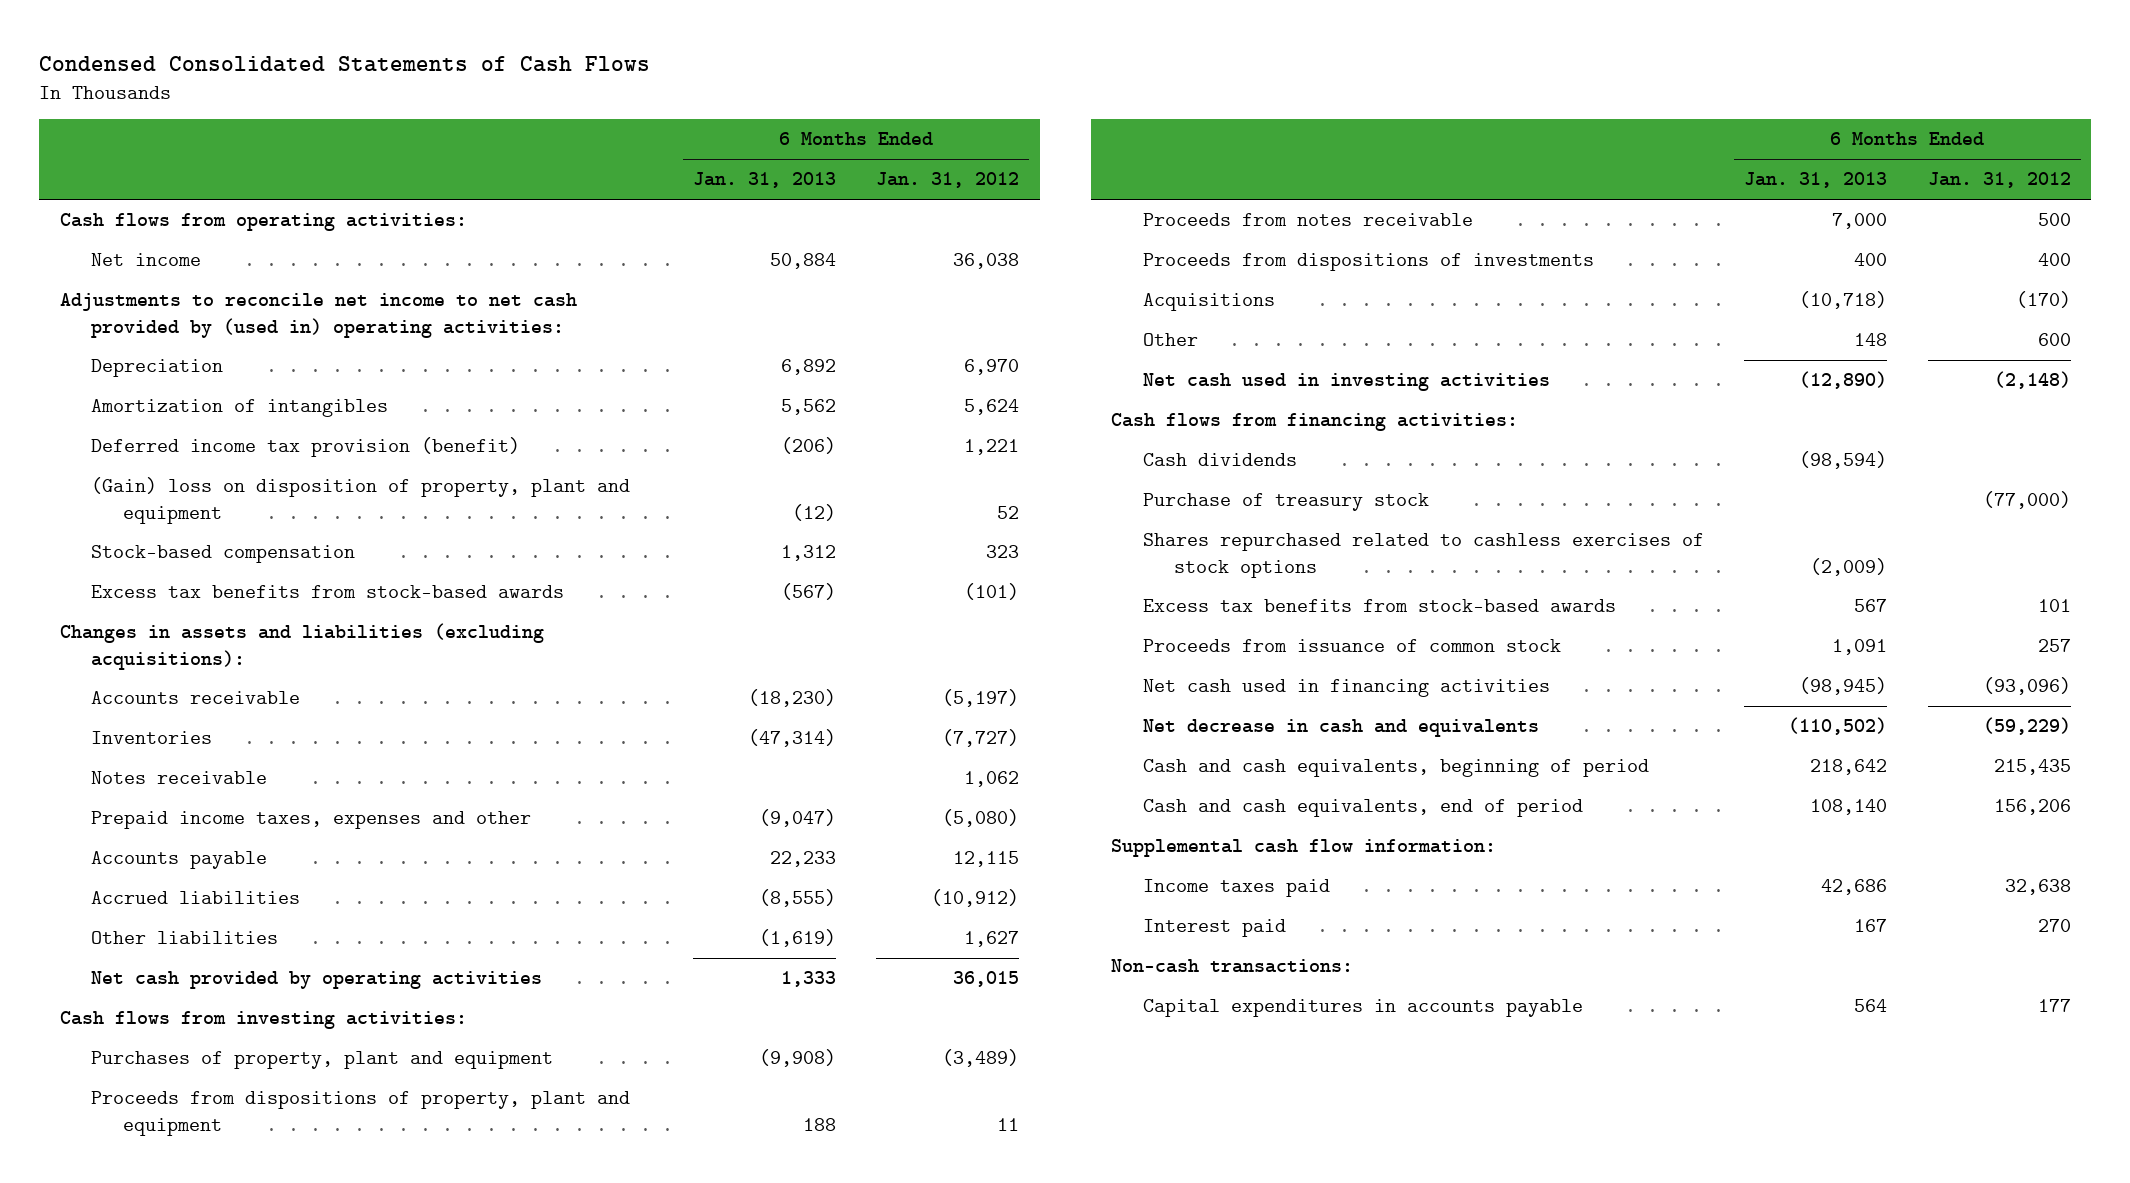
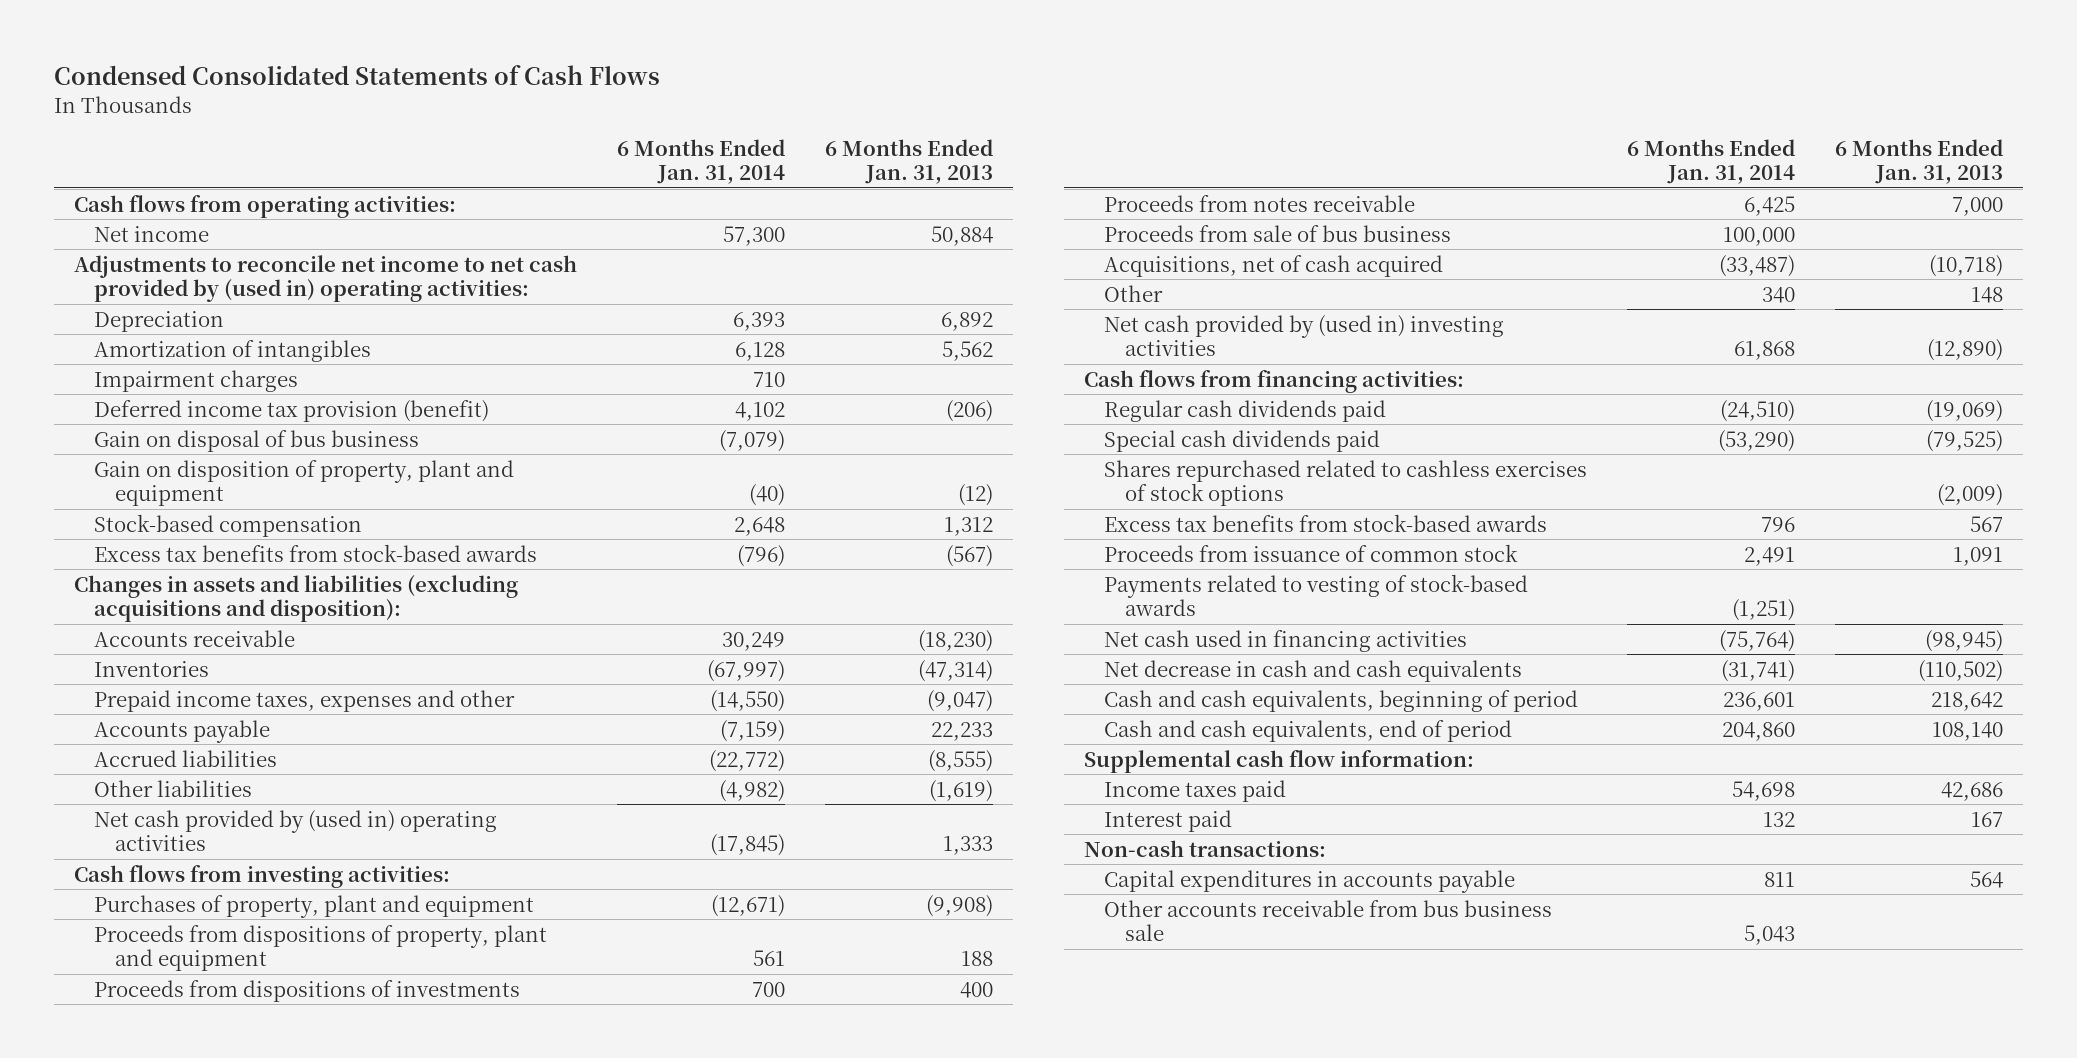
- | 6 Months Ended Jan. 31, 2013 | 6 Months Ended Jan. 31, 2012
+ | 6 Months Ended Jan. 31, 2014 | 6 Months Ended Jan. 31, 2013
+ Impairment charges | 710 |
- (Gain) loss on disposition of property, plant and equipment | (12) | 52
+ Gain on disposal of bus business | (7,079) |
+ Gain on disposition of property, plant and equipment | (40) | (12)
- Changes in assets and liabilities (excluding acquisitions):
+ Changes in assets and liabilities (excluding acquisitions and disposition):
- Notes receivable | | 1,062
- Net cash provided by operating activities | 1,333 | 36,015
+ Net cash provided by (used in) operating activities | (17,845) | 1,333
- Acquisitions | (10,718) | (170)
moved down: Proceeds from notes receivable | 6,425 | 7,000
+ Proceeds from sale of bus business | 100,000 |
+ Acquisitions, net of cash acquired | (33,487) | (10,718)
- Net cash used in investing activities | (12,890) | (2,148)
+ Net cash provided by (used in) investing activities | 61,868 | (12,890)
- Cash dividends | (98,594) |
- Purchase of treasury stock | | (77,000)
+ Regular cash dividends paid | (24,510) | (19,069)
+ Special cash dividends paid | (53,290) | (79,525)
+ Payments related to vesting of stock-based awards | (1,251) |
- Net decrease in cash and equivalents | (110,502) | (59,229)
+ Net decrease in cash and cash equivalents | (31,741) | (110,502)
+ Other accounts receivable from bus business sale | 5,043 |

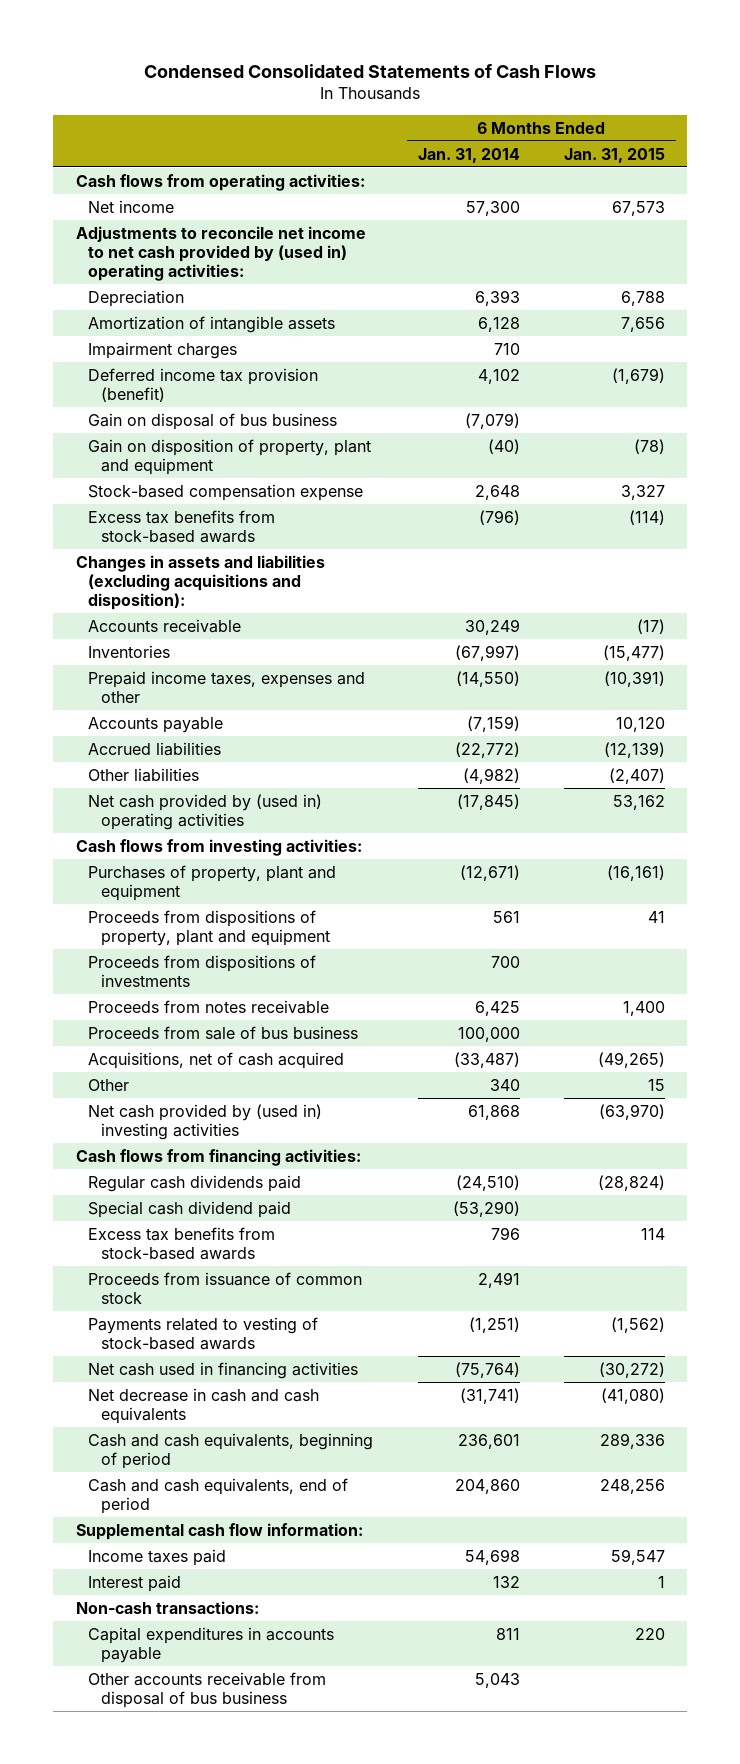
- | 6 Months Ended Jan. 31, 2014 | 6 Months Ended Jan. 31, 2013
+ | 6 Months Ended Jan. 31, 2014 | 6 Months Ended Jan. 31, 2015
- Amortization of intangibles | 6,128 | 5,562
+ Amortization of intangible assets | 6,128 | 7,656
- Stock-based compensation | 2,648 | 1,312
+ Stock-based compensation expense | 2,648 | 3,327
- Special cash dividends paid | (53,290) | (79,525)
- Shares repurchased related to cashless exercises of stock options | | (2,009)
+ Special cash dividend paid | (53,290) |
- Other accounts receivable from bus business sale | 5,043 |
+ Other accounts receivable from disposal of bus business | 5,043 |

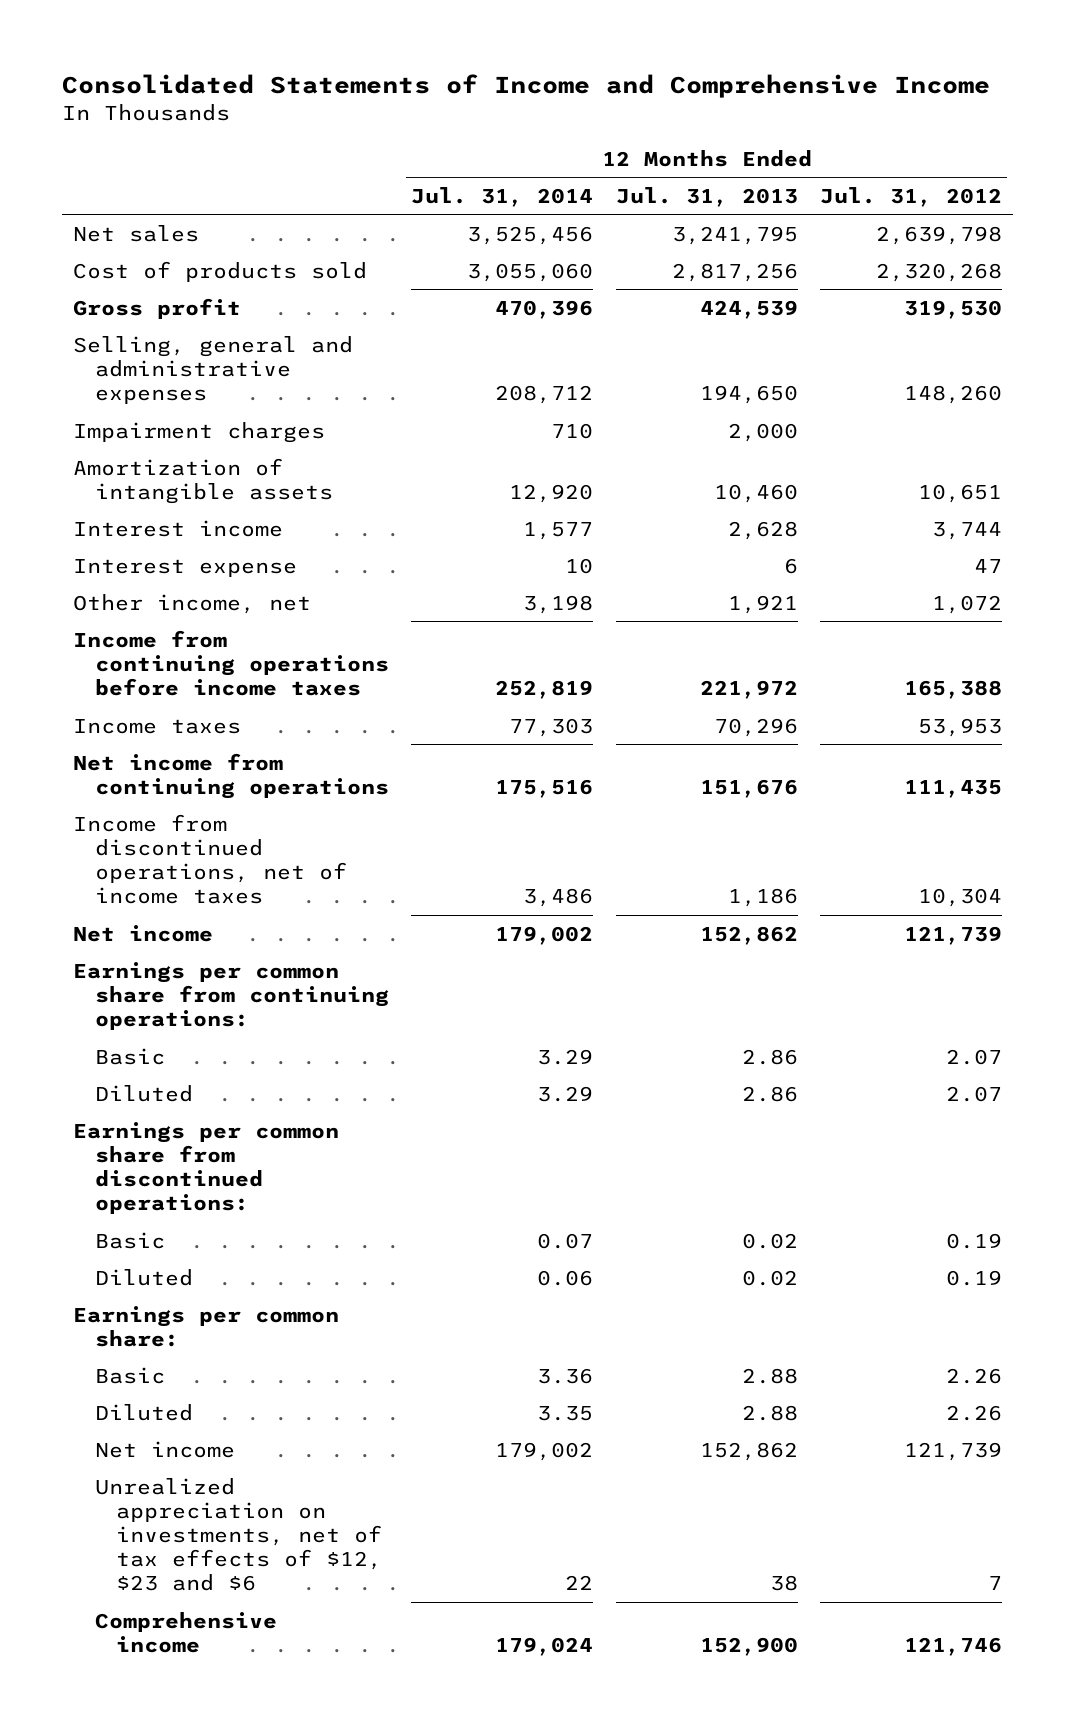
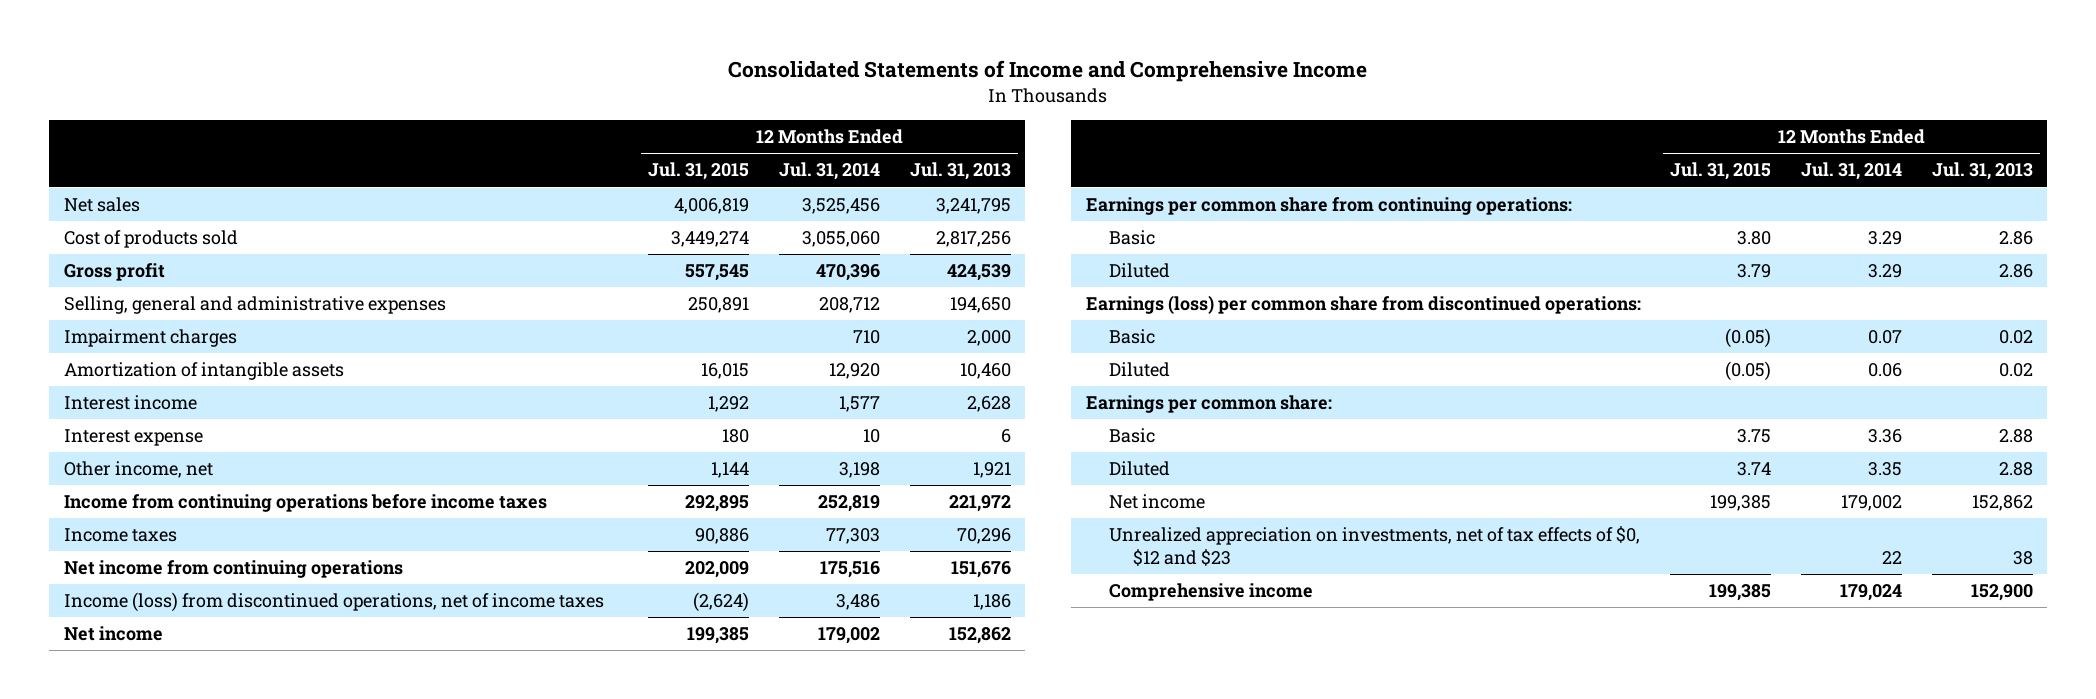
- | 12 Months Ended Jul. 31, 2014 | 12 Months Ended Jul. 31, 2013 | 12 Months Ended Jul. 31, 2012
+ | 12 Months Ended Jul. 31, 2015 | 12 Months Ended Jul. 31, 2014 | 12 Months Ended Jul. 31, 2013
- Income from discontinued operations, net of income taxes | 3,486 | 1,186 | 10,304
+ Income (loss) from discontinued operations, net of income taxes | (2,624) | 3,486 | 1,186
- Earnings per common share from discontinued operations:
+ Earnings (loss) per common share from discontinued operations:
- Unrealized appreciation on investments, net of tax effects of $12, $23 and $6 | 22 | 38 | 7
+ Unrealized appreciation on investments, net of tax effects of $0, $12 and $23 | | 22 | 38

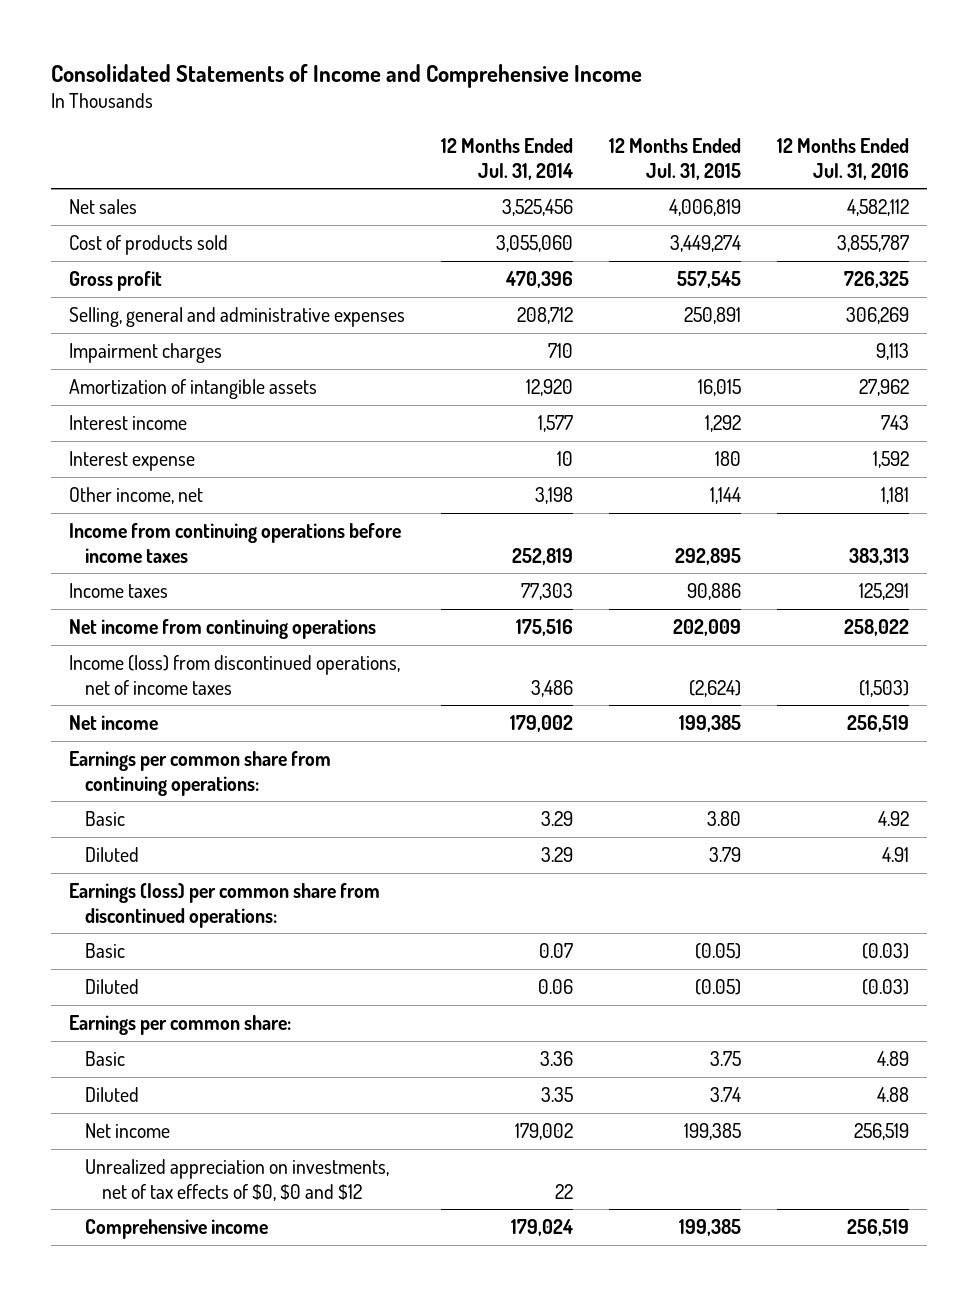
- | 12 Months Ended Jul. 31, 2015 | 12 Months Ended Jul. 31, 2014 | 12 Months Ended Jul. 31, 2013
+ | 12 Months Ended Jul. 31, 2014 | 12 Months Ended Jul. 31, 2015 | 12 Months Ended Jul. 31, 2016
- Unrealized appreciation on investments, net of tax effects of $0, $12 and $23 | | 22 | 38
+ Unrealized appreciation on investments, net of tax effects of $0, $0 and $12 | 22 | |

